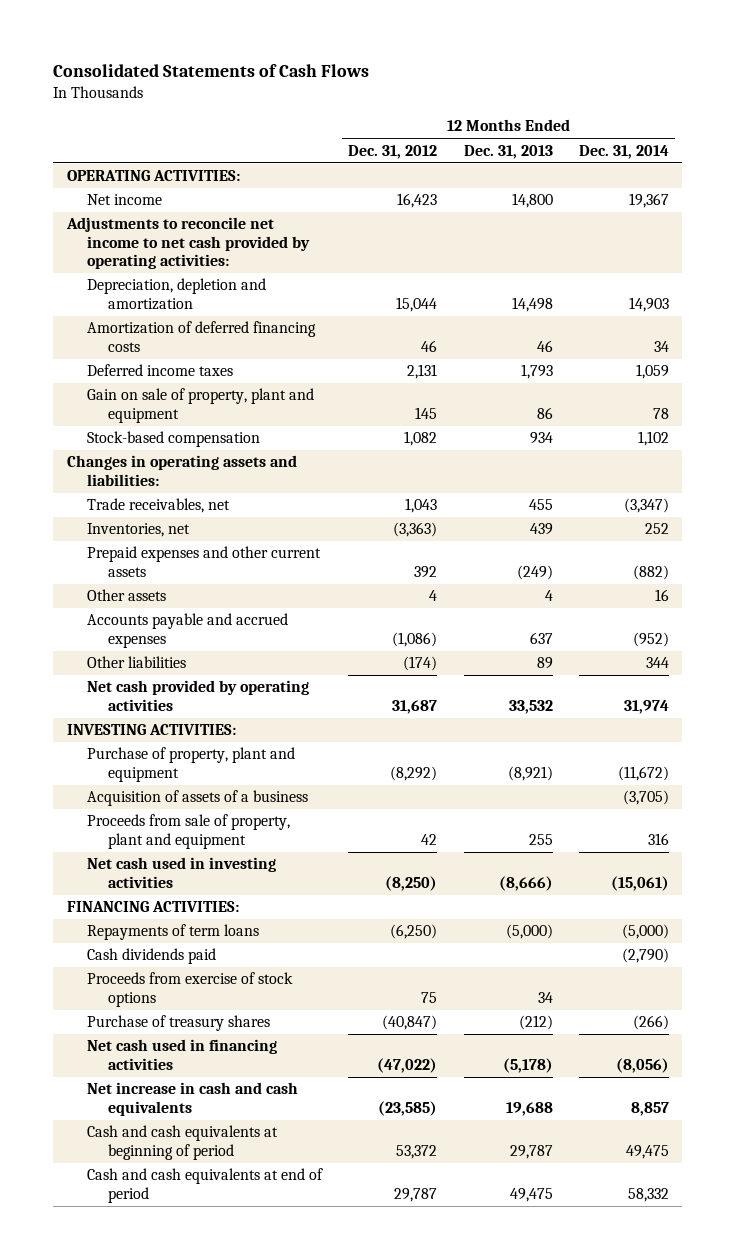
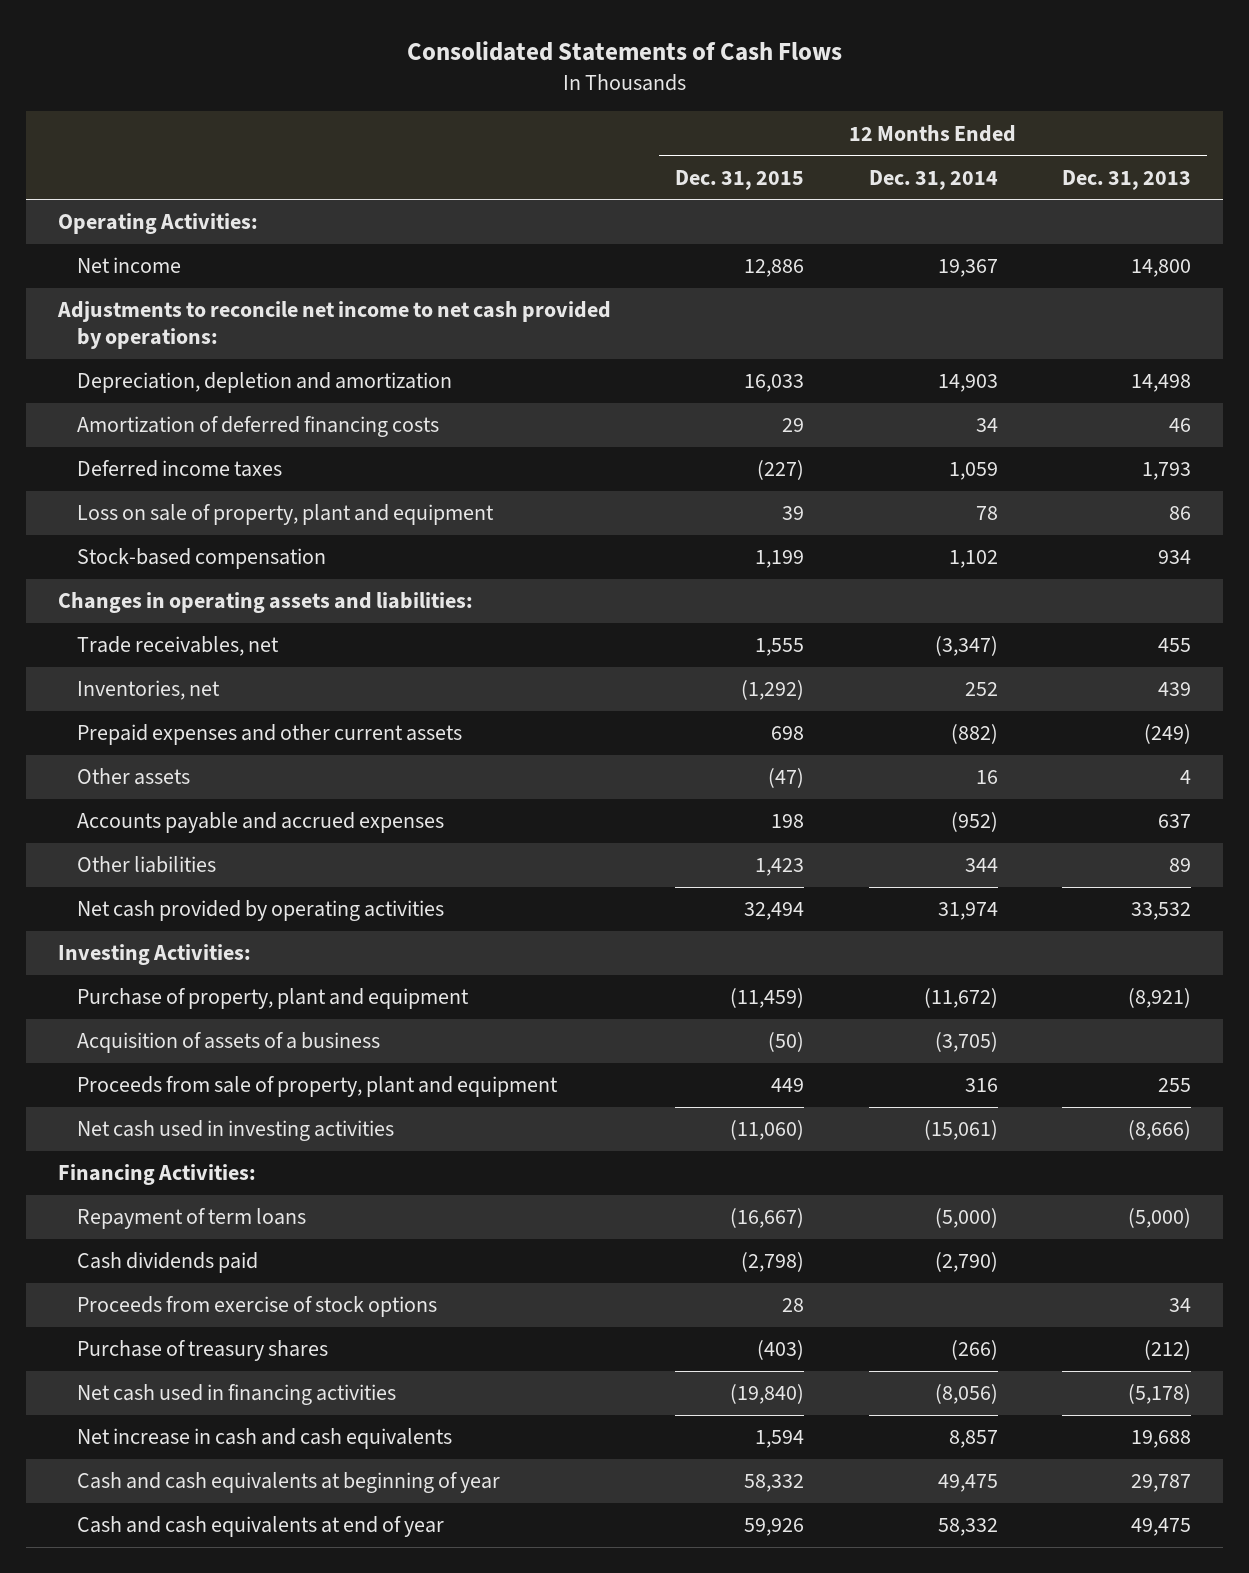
- | 12 Months Ended Dec. 31, 2012 | 12 Months Ended Dec. 31, 2013 | 12 Months Ended Dec. 31, 2014
+ | 12 Months Ended Dec. 31, 2015 | 12 Months Ended Dec. 31, 2014 | 12 Months Ended Dec. 31, 2013
- OPERATING ACTIVITIES:
+ Operating Activities:
- Adjustments to reconcile net income to net cash provided by operating activities:
+ Adjustments to reconcile net income to net cash provided by operations:
- Gain on sale of property, plant and equipment | 145 | 86 | 78
+ Loss on sale of property, plant and equipment | 39 | 78 | 86
- INVESTING ACTIVITIES:
+ Investing Activities:
- FINANCING ACTIVITIES:
- Repayments of term loans | (6,250) | (5,000) | (5,000)
+ Financing Activities:
+ Repayment of term loans | (16,667) | (5,000) | (5,000)
- Cash and cash equivalents at beginning of period | 53,372 | 29,787 | 49,475
- Cash and cash equivalents at end of period | 29,787 | 49,475 | 58,332
+ Cash and cash equivalents at beginning of year | 58,332 | 49,475 | 29,787
+ Cash and cash equivalents at end of year | 59,926 | 58,332 | 49,475

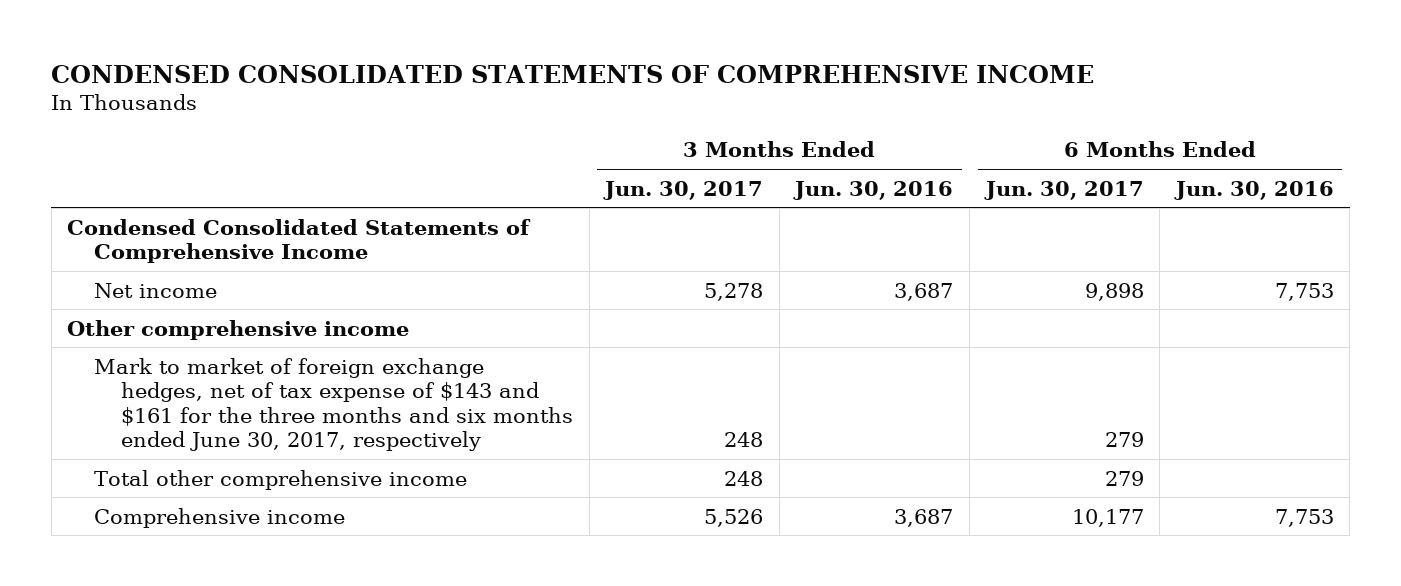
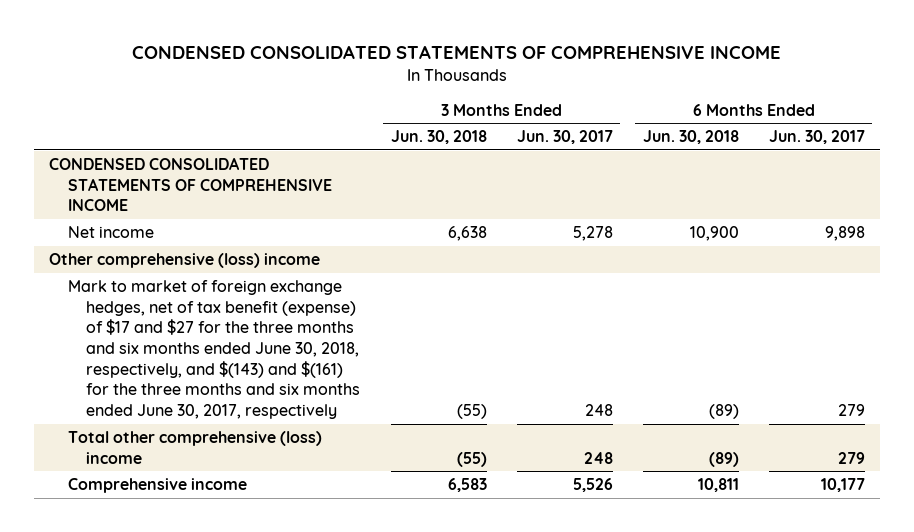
- | 3 Months Ended Jun. 30, 2017 | 3 Months Ended Jun. 30, 2016 | 6 Months Ended Jun. 30, 2017 | 6 Months Ended Jun. 30, 2016
+ | 3 Months Ended Jun. 30, 2018 | 3 Months Ended Jun. 30, 2017 | 6 Months Ended Jun. 30, 2018 | 6 Months Ended Jun. 30, 2017
- Condensed Consolidated Statements of Comprehensive Income
+ CONDENSED CONSOLIDATED STATEMENTS OF COMPREHENSIVE INCOME
- Other comprehensive income
- Mark to market of foreign exchange hedges, net of tax expense of $143 and $161 for the three months and six months ended June 30, 2017, respectively | 248 | | 279 |
- Total other comprehensive income | 248 | | 279 |
+ Other comprehensive (loss) income
+ Mark to market of foreign exchange hedges, net of tax benefit (expense) of $17 and $27 for the three months and six months ended June 30, 2018, respectively, and $(143) and $(161) for the three months and six months ended June 30, 2017, respectively | (55) | 248 | (89) | 279
+ Total other comprehensive (loss) income | (55) | 248 | (89) | 279

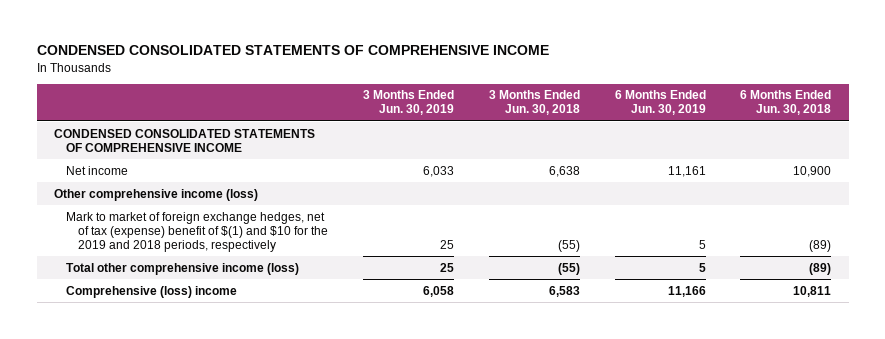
- | 3 Months Ended Jun. 30, 2018 | 3 Months Ended Jun. 30, 2017 | 6 Months Ended Jun. 30, 2018 | 6 Months Ended Jun. 30, 2017
+ | 3 Months Ended Jun. 30, 2019 | 3 Months Ended Jun. 30, 2018 | 6 Months Ended Jun. 30, 2019 | 6 Months Ended Jun. 30, 2018
- Other comprehensive (loss) income
- Mark to market of foreign exchange hedges, net of tax benefit (expense) of $17 and $27 for the three months and six months ended June 30, 2018, respectively, and $(143) and $(161) for the three months and six months ended June 30, 2017, respectively | (55) | 248 | (89) | 279
- Total other comprehensive (loss) income | (55) | 248 | (89) | 279
- Comprehensive income | 6,583 | 5,526 | 10,811 | 10,177
+ Other comprehensive income (loss)
+ Mark to market of foreign exchange hedges, net of tax (expense) benefit of $(1) and $10 for the 2019 and 2018 periods, respectively | 25 | (55) | 5 | (89)
+ Total other comprehensive income (loss) | 25 | (55) | 5 | (89)
+ Comprehensive (loss) income | 6,058 | 6,583 | 11,166 | 10,811

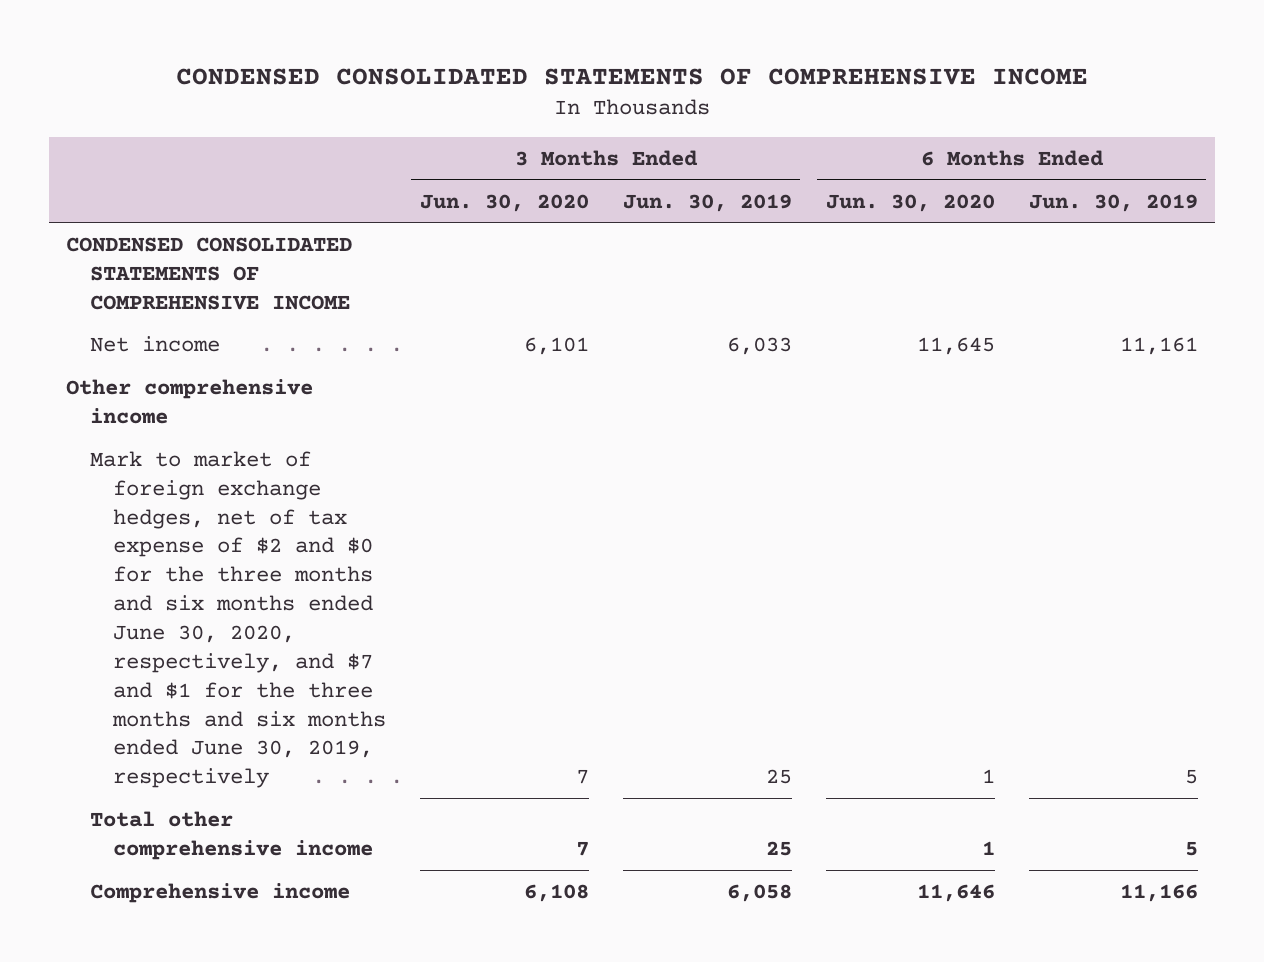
- | 3 Months Ended Jun. 30, 2019 | 3 Months Ended Jun. 30, 2018 | 6 Months Ended Jun. 30, 2019 | 6 Months Ended Jun. 30, 2018
+ | 3 Months Ended Jun. 30, 2020 | 3 Months Ended Jun. 30, 2019 | 6 Months Ended Jun. 30, 2020 | 6 Months Ended Jun. 30, 2019
- Other comprehensive income (loss)
- Mark to market of foreign exchange hedges, net of tax (expense) benefit of $(1) and $10 for the 2019 and 2018 periods, respectively | 25 | (55) | 5 | (89)
- Total other comprehensive income (loss) | 25 | (55) | 5 | (89)
- Comprehensive (loss) income | 6,058 | 6,583 | 11,166 | 10,811
+ Other comprehensive income
+ Mark to market of foreign exchange hedges, net of tax expense of $2 and $0 for the three months and six months ended June 30, 2020, respectively, and $7 and $1 for the three months and six months ended June 30, 2019, respectively | 7 | 25 | 1 | 5
+ Total other comprehensive income | 7 | 25 | 1 | 5
+ Comprehensive income | 6,108 | 6,058 | 11,646 | 11,166

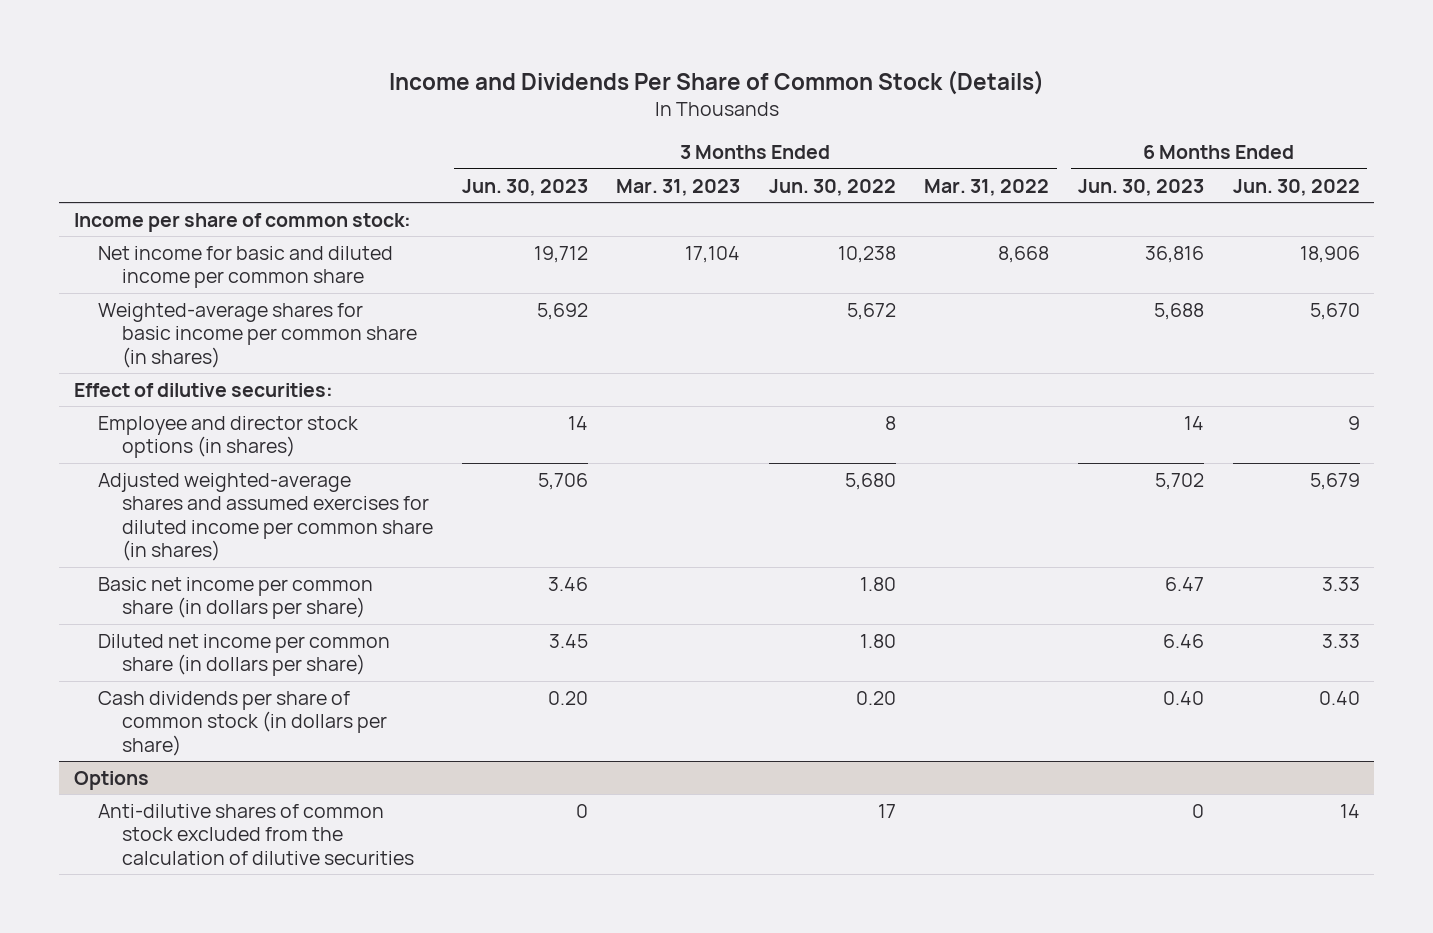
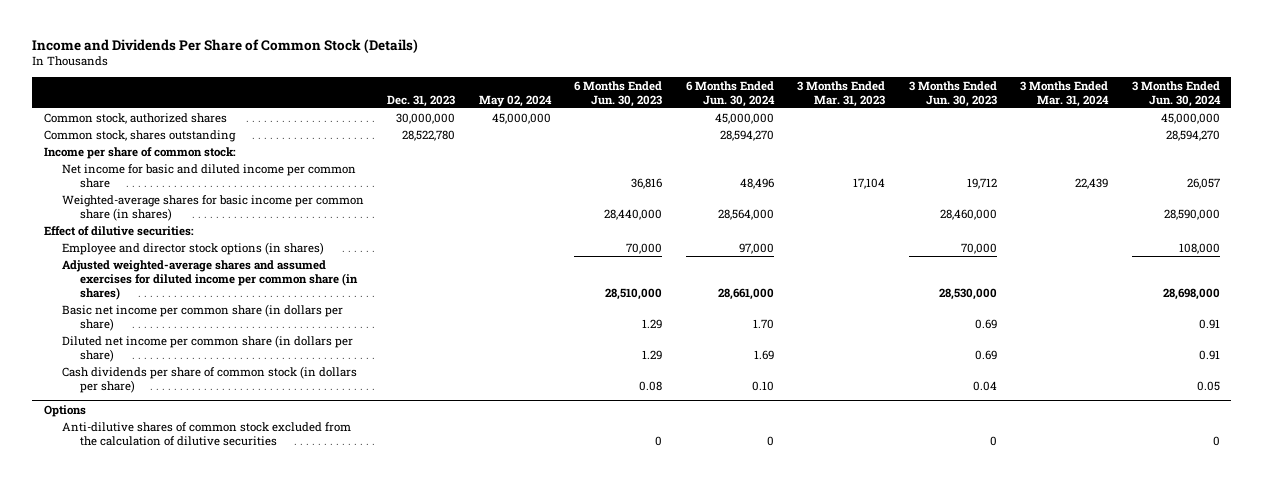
- | 3 Months Ended Jun. 30, 2023 | 3 Months Ended Mar. 31, 2023 | 3 Months Ended Jun. 30, 2022 | 3 Months Ended Mar. 31, 2022 | 6 Months Ended Jun. 30, 2023 | 6 Months Ended Jun. 30, 2022
+ | Dec. 31, 2023 | May 02, 2024 | 6 Months Ended Jun. 30, 2023 | 6 Months Ended Jun. 30, 2024 | 3 Months Ended Mar. 31, 2023 | 3 Months Ended Jun. 30, 2023 | 3 Months Ended Mar. 31, 2024 | 3 Months Ended Jun. 30, 2024
+ Common stock, authorized shares | 30,000,000 | 45,000,000 | | 45,000,000 | | | | 45,000,000
+ Common stock, shares outstanding | 28,522,780 | | | 28,594,270 | | | | 28,594,270
- Weighted-average shares for basic income per common share (in shares) | 5,692 | | 5,672 | | 5,688 | 5,670
+ Weighted-average shares for basic income per common share (in shares) | | | 28,440,000 | 28,564,000 | | 28,460,000 | | 28,590,000
- Employee and director stock options (in shares) | 14 | | 8 | | 14 | 9
- Adjusted weighted-average shares and assumed exercises for diluted income per common share (in shares) | 5,706 | | 5,680 | | 5,702 | 5,679
- Basic net income per common share (in dollars per share) | 3.46 | | 1.80 | | 6.47 | 3.33
- Diluted net income per common share (in dollars per share) | 3.45 | | 1.80 | | 6.46 | 3.33
- Cash dividends per share of common stock (in dollars per share) | 0.20 | | 0.20 | | 0.40 | 0.40
+ Employee and director stock options (in shares) | | | 70,000 | 97,000 | | 70,000 | | 108,000
+ Adjusted weighted-average shares and assumed exercises for diluted income per common share (in shares) | | | 28,510,000 | 28,661,000 | | 28,530,000 | | 28,698,000
+ Basic net income per common share (in dollars per share) | | | 1.29 | 1.70 | | 0.69 | | 0.91
+ Diluted net income per common share (in dollars per share) | | | 1.29 | 1.69 | | 0.69 | | 0.91
+ Cash dividends per share of common stock (in dollars per share) | | | 0.08 | 0.10 | | 0.04 | | 0.05

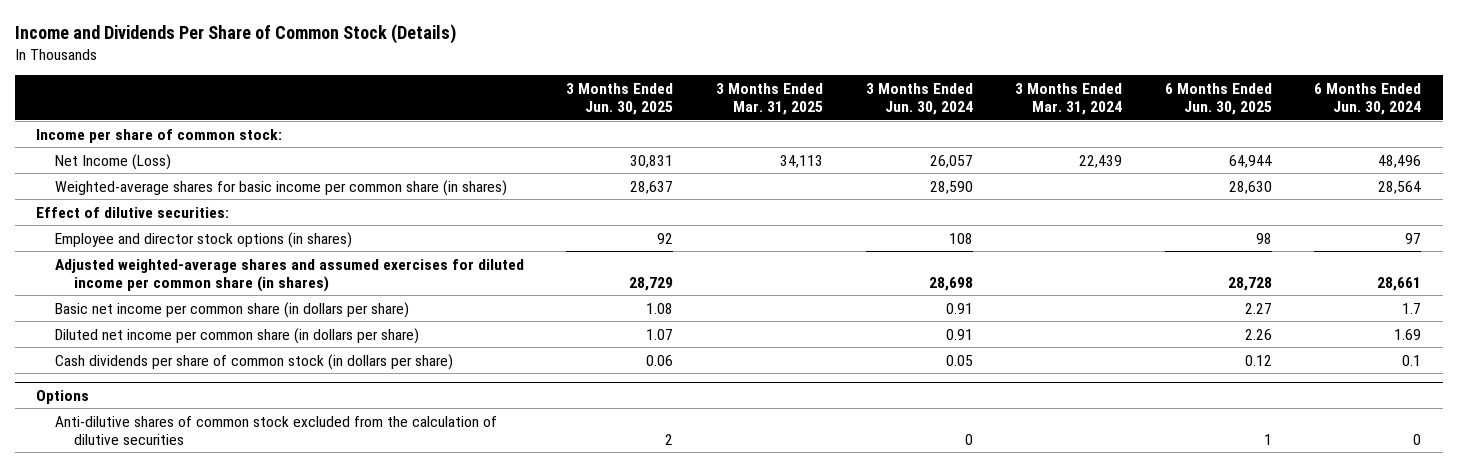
- | Dec. 31, 2023 | May 02, 2024 | 6 Months Ended Jun. 30, 2023 | 6 Months Ended Jun. 30, 2024 | 3 Months Ended Mar. 31, 2023 | 3 Months Ended Jun. 30, 2023 | 3 Months Ended Mar. 31, 2024 | 3 Months Ended Jun. 30, 2024
+ | 3 Months Ended Jun. 30, 2025 | 3 Months Ended Mar. 31, 2025 | 3 Months Ended Jun. 30, 2024 | 3 Months Ended Mar. 31, 2024 | 6 Months Ended Jun. 30, 2025 | 6 Months Ended Jun. 30, 2024
- Common stock, authorized shares | 30,000,000 | 45,000,000 | | 45,000,000 | | | | 45,000,000
- Common stock, shares outstanding | 28,522,780 | | | 28,594,270 | | | | 28,594,270
- Net income for basic and diluted income per common share | | | 36,816 | 48,496 | 17,104 | 19,712 | 22,439 | 26,057
- Weighted-average shares for basic income per common share (in shares) | | | 28,440,000 | 28,564,000 | | 28,460,000 | | 28,590,000
+ Net Income (Loss) | 30,831 | 34,113 | 26,057 | 22,439 | 64,944 | 48,496
+ Weighted-average shares for basic income per common share (in shares) | 28,637 | | 28,590 | | 28,630 | 28,564
- Employee and director stock options (in shares) | | | 70,000 | 97,000 | | 70,000 | | 108,000
- Adjusted weighted-average shares and assumed exercises for diluted income per common share (in shares) | | | 28,510,000 | 28,661,000 | | 28,530,000 | | 28,698,000
- Basic net income per common share (in dollars per share) | | | 1.29 | 1.70 | | 0.69 | | 0.91
+ Employee and director stock options (in shares) | 92 | | 108 | | 98 | 97
+ Adjusted weighted-average shares and assumed exercises for diluted income per common share (in shares) | 28,729 | | 28,698 | | 28,728 | 28,661
+ Basic net income per common share (in dollars per share) | 1.08 | | 0.91 | | 2.27 | 1.7
- Cash dividends per share of common stock (in dollars per share) | | | 0.08 | 0.10 | | 0.04 | | 0.05
+ Cash dividends per share of common stock (in dollars per share) | 0.06 | | 0.05 | | 0.12 | 0.1

